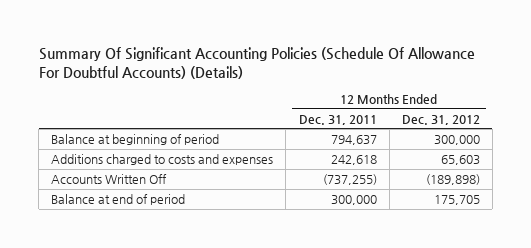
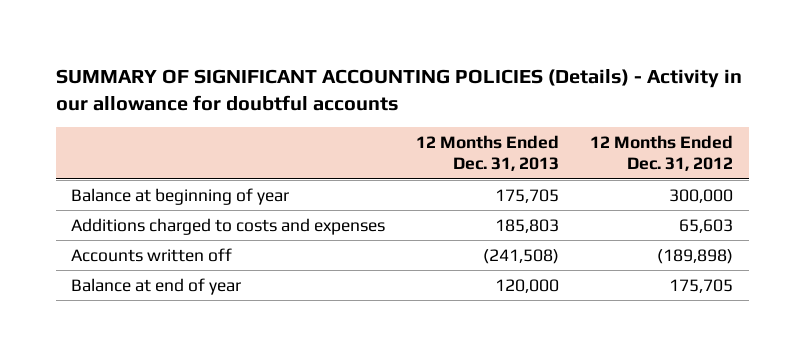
- Summary Of Significant Accounting Policies (Schedule Of Allowance For Doubtful Accounts) (Details)
+ SUMMARY OF SIGNIFICANT ACCOUNTING POLICIES (Details) - Activity in our allowance for doubtful accounts
- | 12 Months Ended Dec. 31, 2011 | 12 Months Ended Dec. 31, 2012
+ | 12 Months Ended Dec. 31, 2013 | 12 Months Ended Dec. 31, 2012
- Balance at beginning of period | 794,637 | 300,000
+ Balance at beginning of year | 175,705 | 300,000
- Accounts Written Off | (737,255) | (189,898)
- Balance at end of period | 300,000 | 175,705
+ Accounts written off | (241,508) | (189,898)
+ Balance at end of year | 120,000 | 175,705

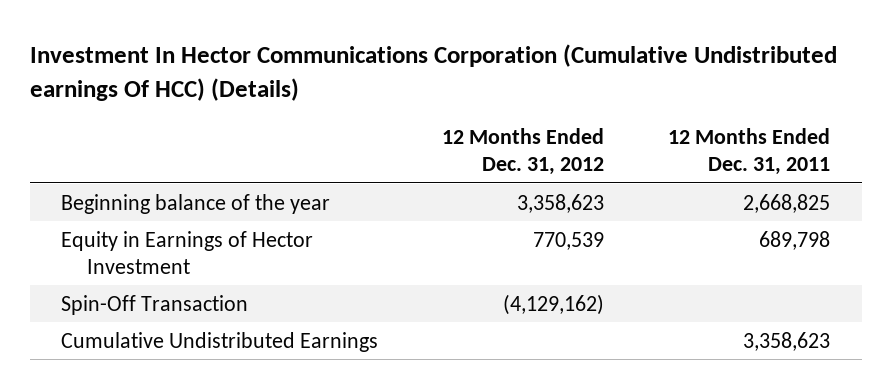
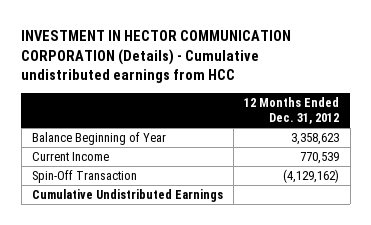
- Investment In Hector Communications Corporation (Cumulative Undistributed earnings Of HCC) (Details)
+ INVESTMENT IN HECTOR COMMUNICATION CORPORATION (Details) - Cumulative undistributed earnings from HCC
- | 12 Months Ended Dec. 31, 2012 | 12 Months Ended Dec. 31, 2011
+ | 12 Months Ended Dec. 31, 2012
- Beginning balance of the year | 3,358,623 | 2,668,825
- Equity in Earnings of Hector Investment | 770,539 | 689,798
+ Balance Beginning of Year | 3,358,623
+ Current Income | 770,539

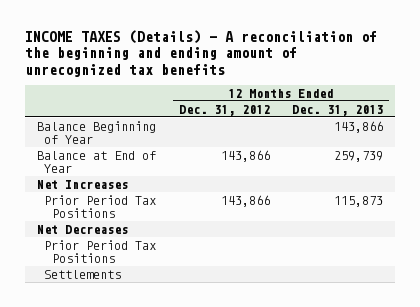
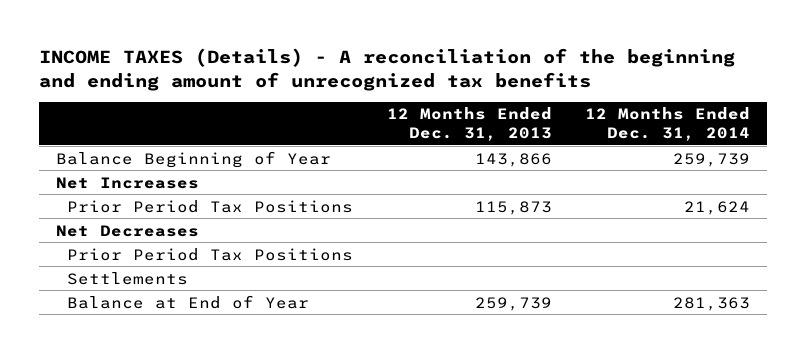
- | 12 Months Ended Dec. 31, 2012 | 12 Months Ended Dec. 31, 2013
+ | 12 Months Ended Dec. 31, 2013 | 12 Months Ended Dec. 31, 2014
moved down: Balance at End of Year | 259,739 | 281,363

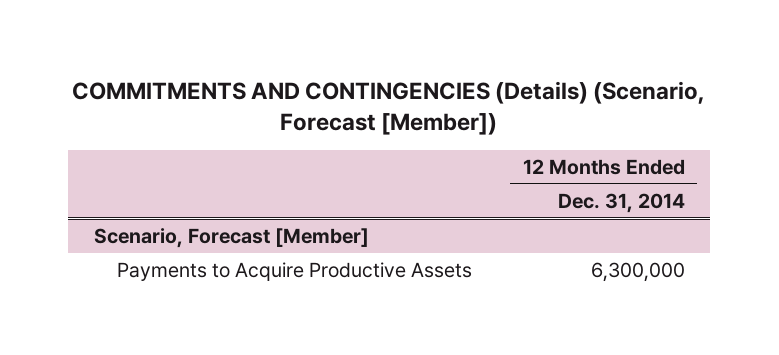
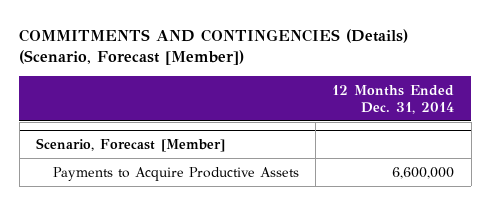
@ Scenario, Forecast [Member]
- Payments to Acquire Productive Assets | 6,300,000
+ Payments to Acquire Productive Assets | 6,600,000

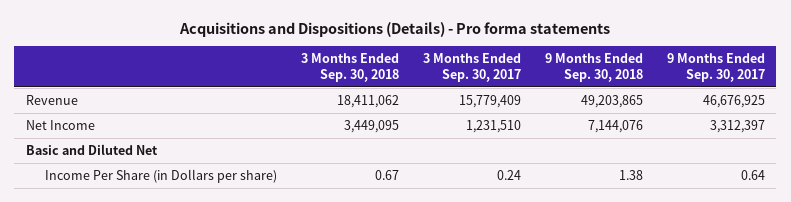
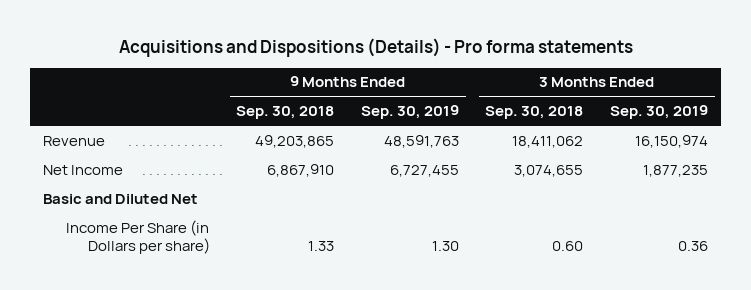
- | 3 Months Ended Sep. 30, 2018 | 3 Months Ended Sep. 30, 2017 | 9 Months Ended Sep. 30, 2018 | 9 Months Ended Sep. 30, 2017
+ | 9 Months Ended Sep. 30, 2018 | 9 Months Ended Sep. 30, 2019 | 3 Months Ended Sep. 30, 2018 | 3 Months Ended Sep. 30, 2019
- Net Income | 3,449,095 | 1,231,510 | 7,144,076 | 3,312,397
+ Net Income | 6,867,910 | 6,727,455 | 3,074,655 | 1,877,235
- Income Per Share (in Dollars per share) | 0.67 | 0.24 | 1.38 | 0.64
+ Income Per Share (in Dollars per share) | 1.33 | 1.30 | 0.60 | 0.36

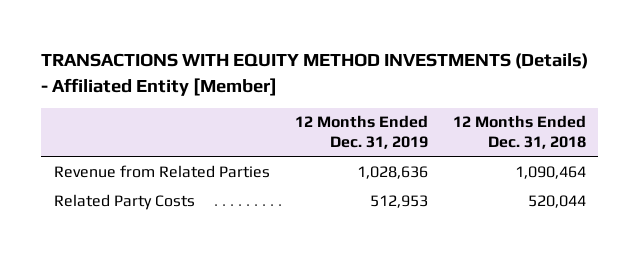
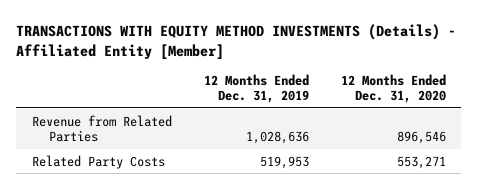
- | 12 Months Ended Dec. 31, 2019 | 12 Months Ended Dec. 31, 2018
+ | 12 Months Ended Dec. 31, 2019 | 12 Months Ended Dec. 31, 2020
- Related Party Costs | 512,953 | 520,044
+ Related Party Costs | 519,953 | 553,271

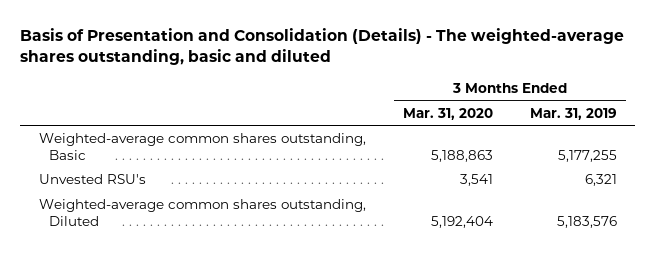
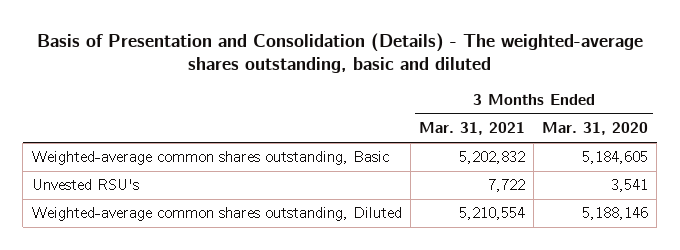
- | 3 Months Ended Mar. 31, 2020 | 3 Months Ended Mar. 31, 2019
+ | 3 Months Ended Mar. 31, 2021 | 3 Months Ended Mar. 31, 2020
- Weighted-average common shares outstanding, Basic | 5,188,863 | 5,177,255
+ Weighted-average common shares outstanding, Basic | 5,202,832 | 5,184,605
- Weighted-average common shares outstanding, Diluted | 5,192,404 | 5,183,576
+ Weighted-average common shares outstanding, Diluted | 5,210,554 | 5,188,146

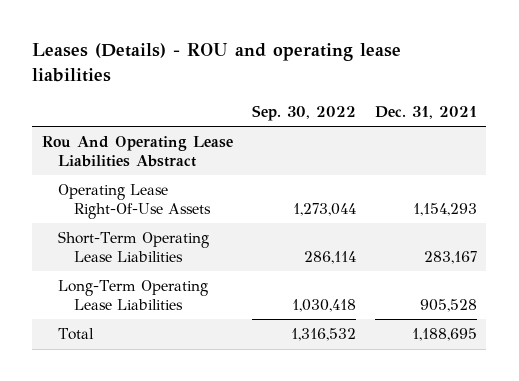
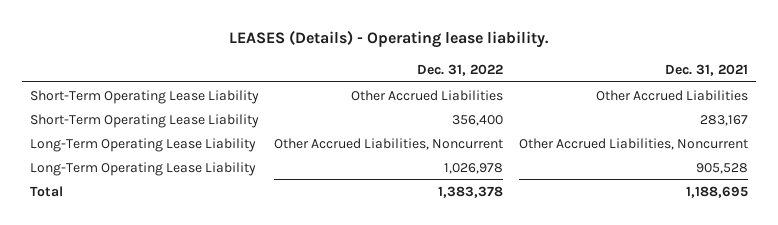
- Leases (Details) - ROU and operating lease liabilities
+ LEASES (Details) - Operating lease liability.
- | Sep. 30, 2022 | Dec. 31, 2021
+ | Dec. 31, 2022 | Dec. 31, 2021
- Rou And Operating Lease Liabilities Abstract
- Operating Lease Right-Of-Use Assets | 1,273,044 | 1,154,293
- Short-Term Operating Lease Liabilities | 286,114 | 283,167
- Long-Term Operating Lease Liabilities | 1,030,418 | 905,528
+ Short-Term Operating Lease Liability | Other Accrued Liabilities | Other Accrued Liabilities
+ Short-Term Operating Lease Liability | 356,400 | 283,167
+ Long-Term Operating Lease Liability | Other Accrued Liabilities, Noncurrent | Other Accrued Liabilities, Noncurrent
+ Long-Term Operating Lease Liability | 1,026,978 | 905,528

